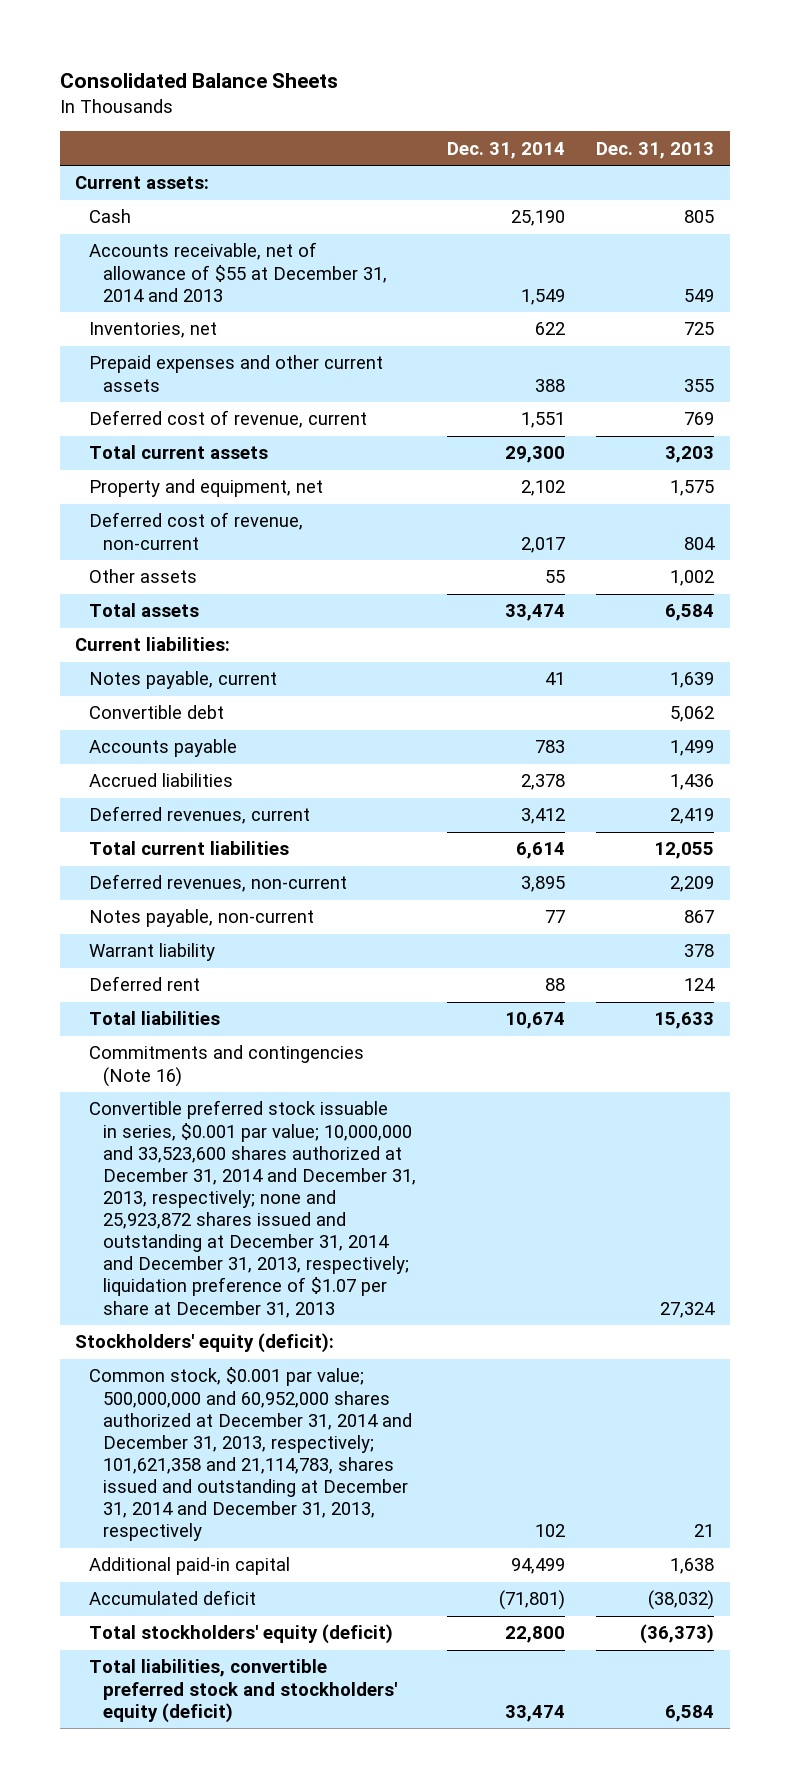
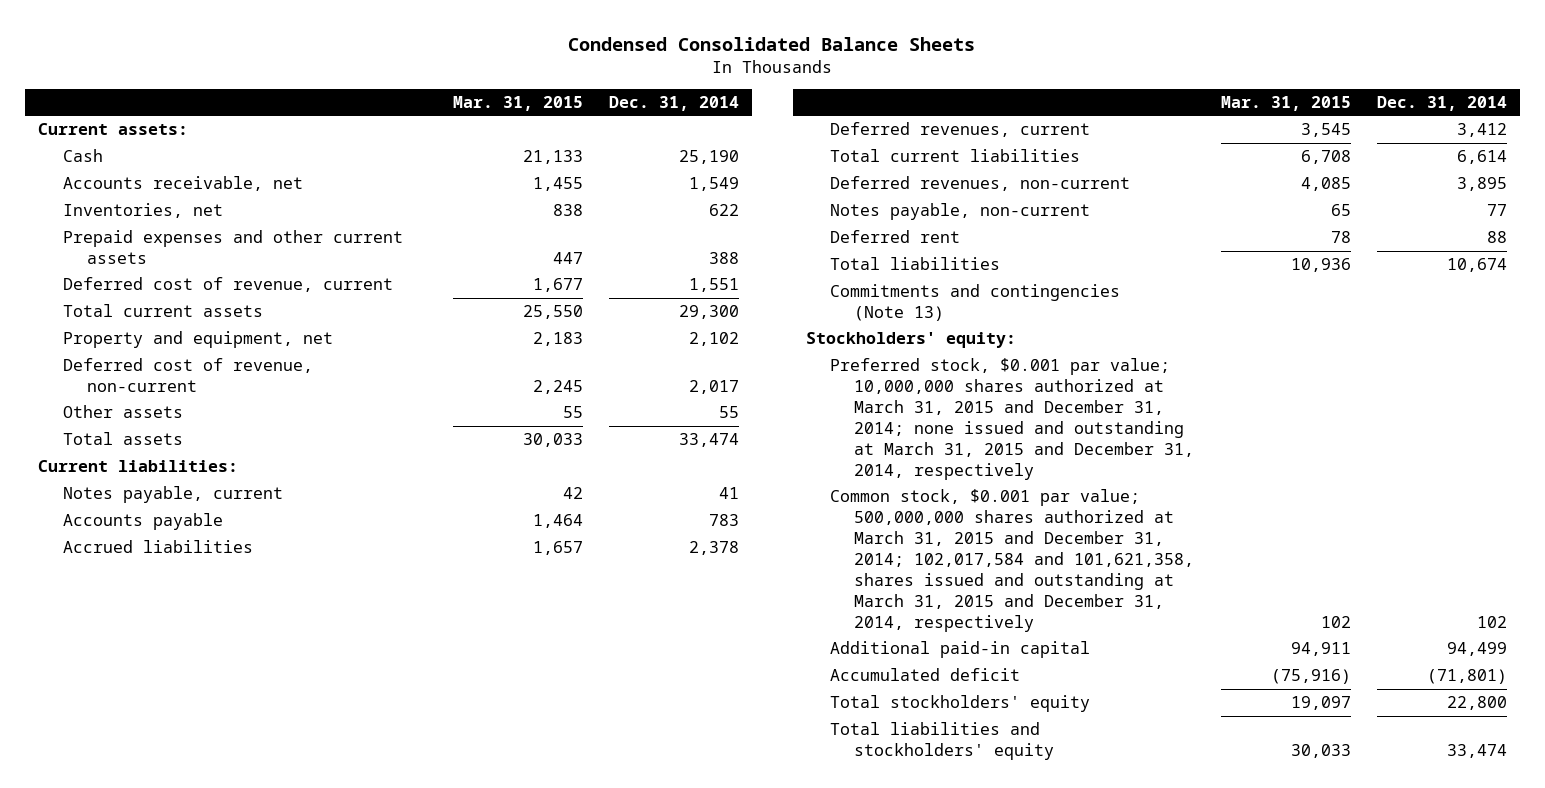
- Consolidated Balance Sheets
+ Condensed Consolidated Balance Sheets
- | Dec. 31, 2014 | Dec. 31, 2013
+ | Mar. 31, 2015 | Dec. 31, 2014
- Accounts receivable, net of allowance of $55 at December 31, 2014 and 2013 | 1,549 | 549
+ Accounts receivable, net | 1,455 | 1,549
- Convertible debt | | 5,062
- Warrant liability | | 378
- Commitments and contingencies (Note 16)
- Convertible preferred stock issuable in series, $0.001 par value; 10,000,000 and 33,523,600 shares authorized at December 31, 2014 and December 31, 2013, respectively; none and 25,923,872 shares issued and outstanding at December 31, 2014 and December 31, 2013, respectively; liquidation preference of $1.07 per share at December 31, 2013 | | 27,324
- Stockholders' equity (deficit):
- Common stock, $0.001 par value; 500,000,000 and 60,952,000 shares authorized at December 31, 2014 and December 31, 2013, respectively; 101,621,358 and 21,114,783, shares issued and outstanding at December 31, 2014 and December 31, 2013, respectively | 102 | 21
+ Commitments and contingencies (Note 13)
+ Stockholders' equity:
+ Preferred stock, $0.001 par value; 10,000,000 shares authorized at March 31, 2015 and December 31, 2014; none issued and outstanding at March 31, 2015 and December 31, 2014, respectively
+ Common stock, $0.001 par value; 500,000,000 shares authorized at March 31, 2015 and December 31, 2014; 102,017,584 and 101,621,358, shares issued and outstanding at March 31, 2015 and December 31, 2014, respectively | 102 | 102
- Total stockholders' equity (deficit) | 22,800 | (36,373)
- Total liabilities, convertible preferred stock and stockholders' equity (deficit) | 33,474 | 6,584
+ Total stockholders' equity | 19,097 | 22,800
+ Total liabilities and stockholders' equity | 30,033 | 33,474

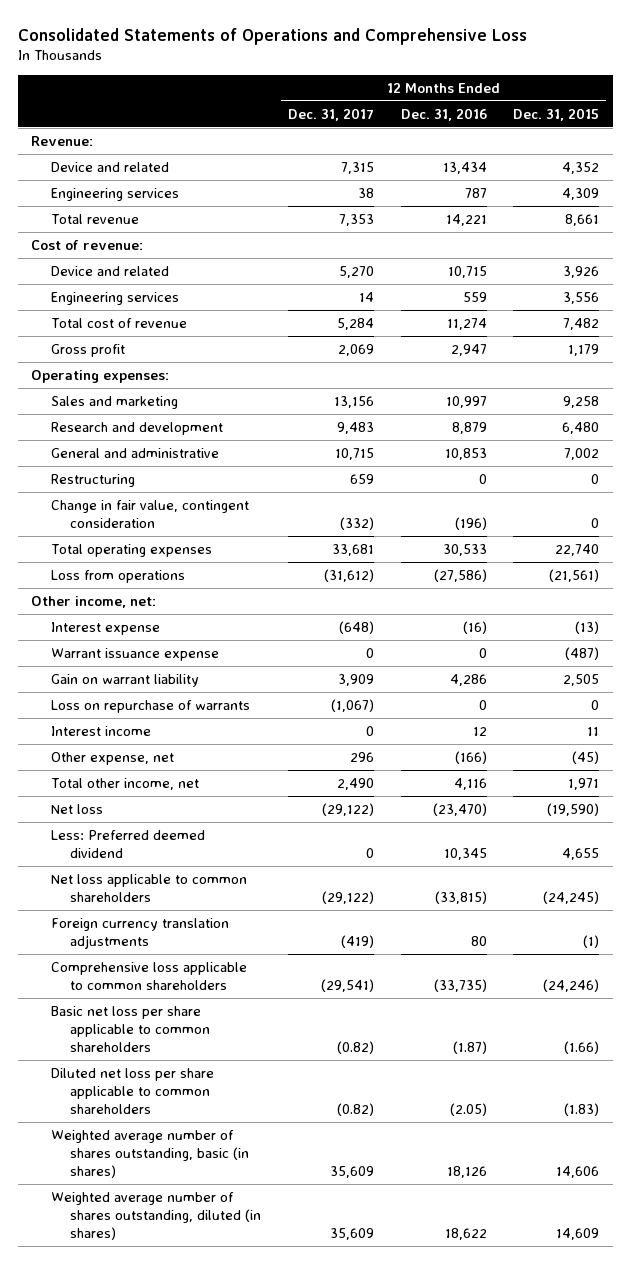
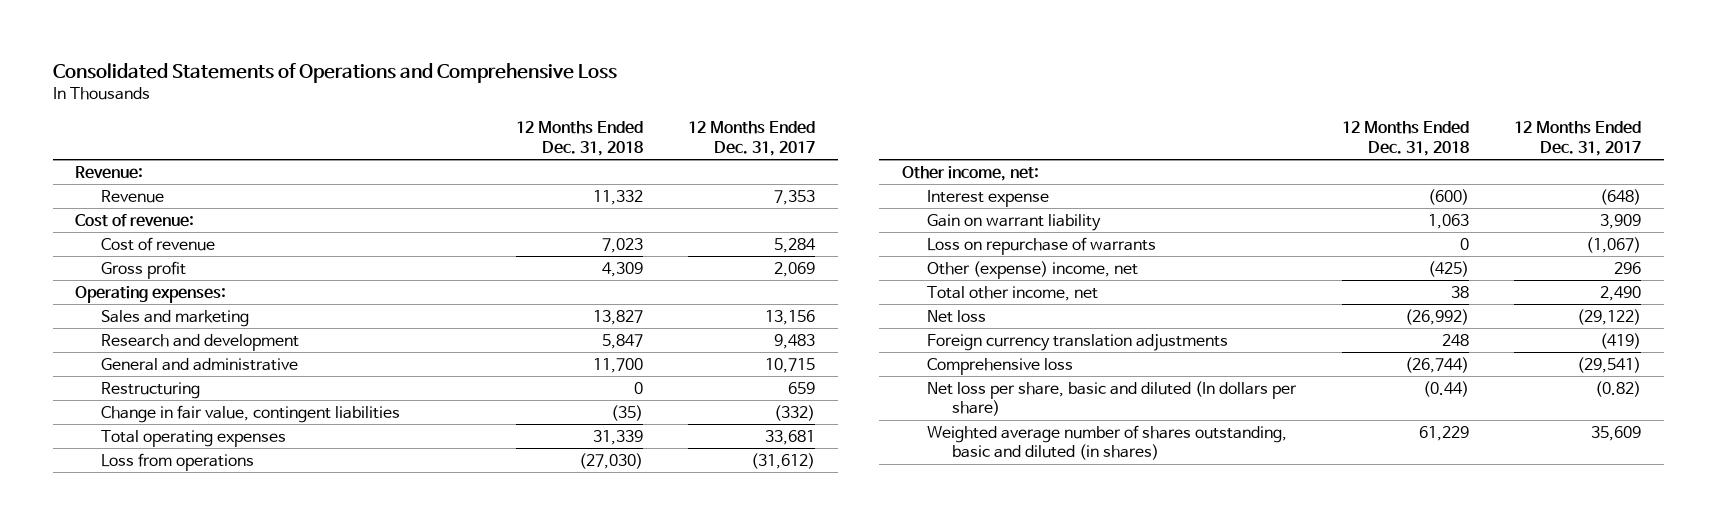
- | 12 Months Ended Dec. 31, 2017 | 12 Months Ended Dec. 31, 2016 | 12 Months Ended Dec. 31, 2015
+ | 12 Months Ended Dec. 31, 2018 | 12 Months Ended Dec. 31, 2017
- Device and related | 7,315 | 13,434 | 4,352
- Engineering services | 38 | 787 | 4,309
- Total revenue | 7,353 | 14,221 | 8,661
+ Revenue | 11,332 | 7,353
- Device and related | 5,270 | 10,715 | 3,926
- Engineering services | 14 | 559 | 3,556
- Total cost of revenue | 5,284 | 11,274 | 7,482
+ Cost of revenue | 7,023 | 5,284
- Change in fair value, contingent consideration | (332) | (196) | 0
+ Change in fair value, contingent liabilities | (35) | (332)
- Warrant issuance expense | 0 | 0 | (487)
- Interest income | 0 | 12 | 11
- Other expense, net | 296 | (166) | (45)
+ Other (expense) income, net | (425) | 296
- Less: Preferred deemed dividend | 0 | 10,345 | 4,655
- Net loss applicable to common shareholders | (29,122) | (33,815) | (24,245)
- Comprehensive loss applicable to common shareholders | (29,541) | (33,735) | (24,246)
- Basic net loss per share applicable to common shareholders | (0.82) | (1.87) | (1.66)
- Diluted net loss per share applicable to common shareholders | (0.82) | (2.05) | (1.83)
- Weighted average number of shares outstanding, basic (in shares) | 35,609 | 18,126 | 14,606
- Weighted average number of shares outstanding, diluted (in shares) | 35,609 | 18,622 | 14,609
+ Comprehensive loss | (26,744) | (29,541)
+ Net loss per share, basic and diluted (In dollars per share) | (0.44) | (0.82)
+ Weighted average number of shares outstanding, basic and diluted (in shares) | 61,229 | 35,609

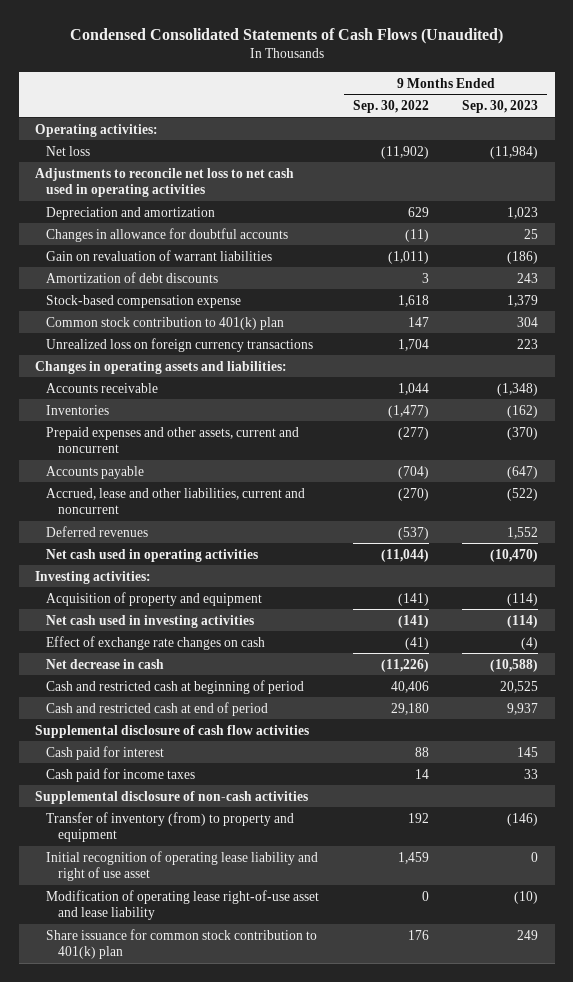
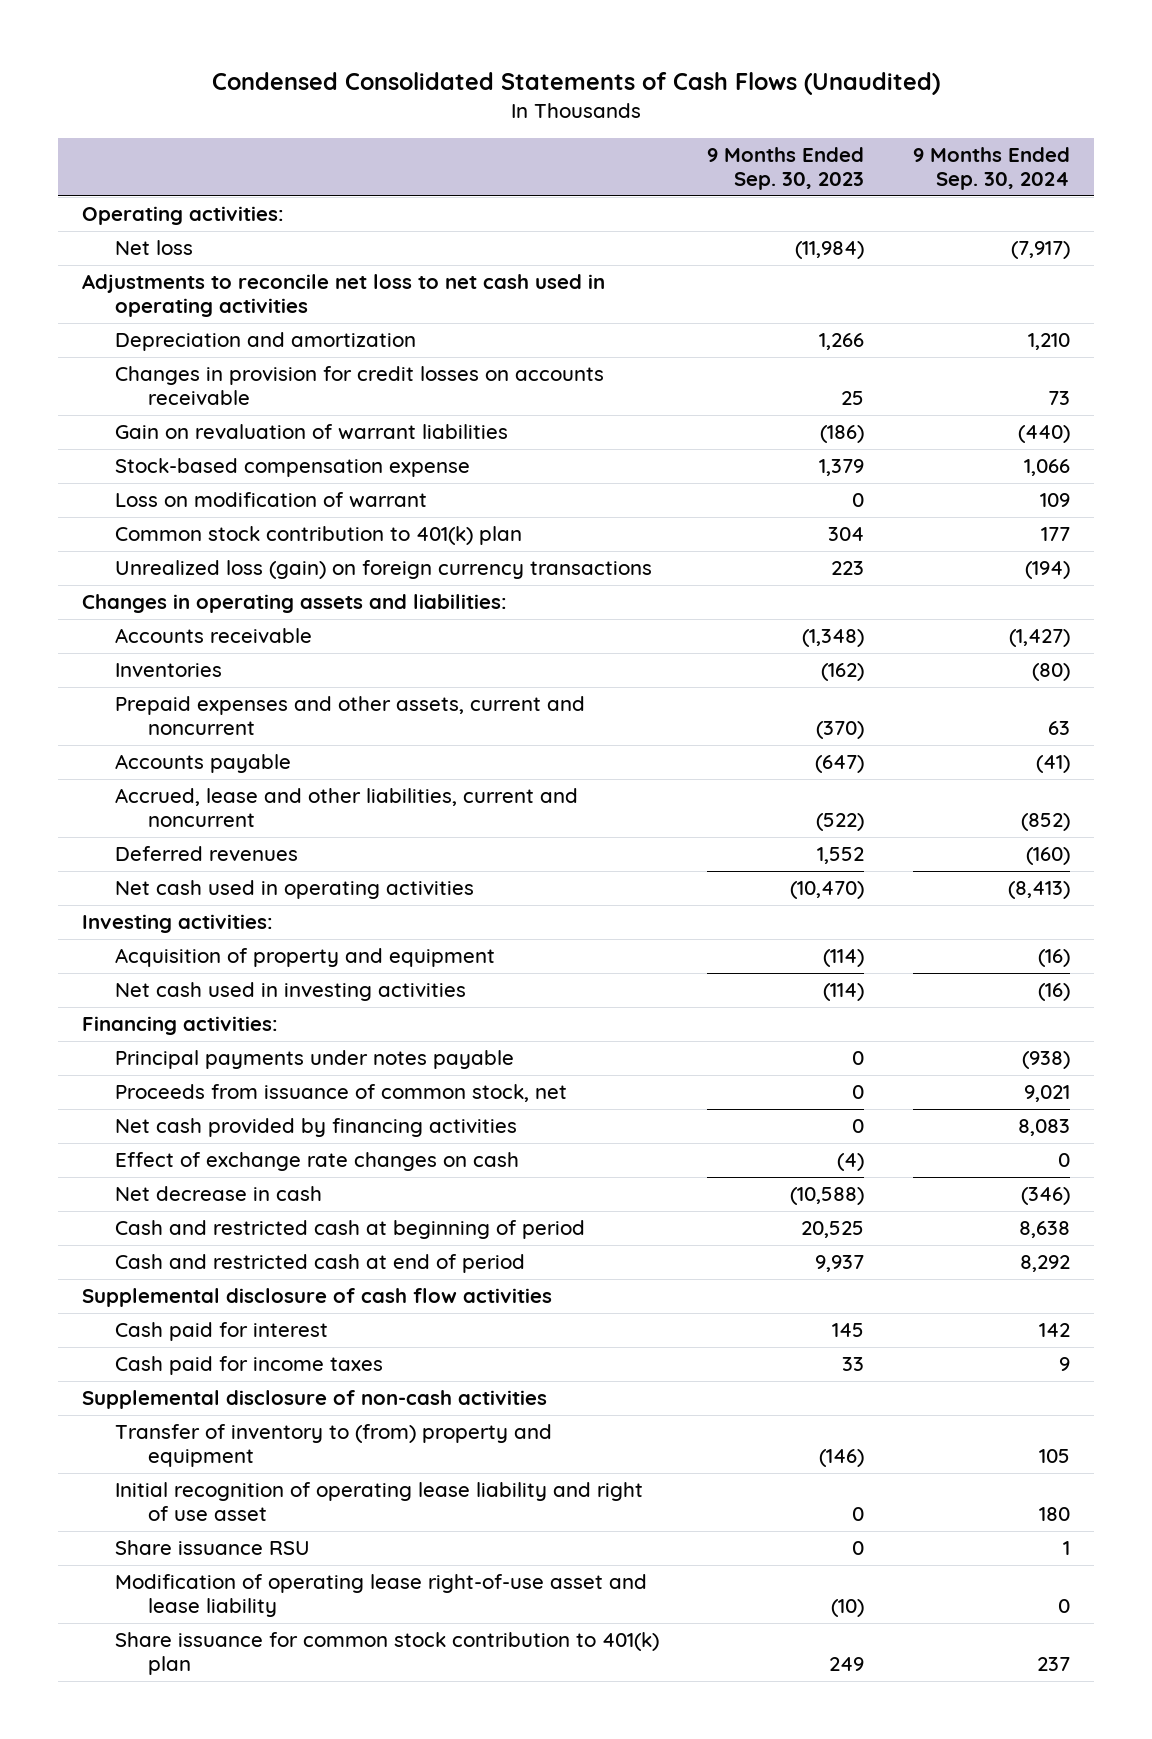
- | 9 Months Ended Sep. 30, 2022 | 9 Months Ended Sep. 30, 2023
+ | 9 Months Ended Sep. 30, 2023 | 9 Months Ended Sep. 30, 2024
- Depreciation and amortization | 629 | 1,023
- Changes in allowance for doubtful accounts | (11) | 25
+ Depreciation and amortization | 1,266 | 1,210
+ Changes in provision for credit losses on accounts receivable | 25 | 73
- Amortization of debt discounts | 3 | 243
+ Loss on modification of warrant | 0 | 109
- Unrealized loss on foreign currency transactions | 1,704 | 223
+ Unrealized loss (gain) on foreign currency transactions | 223 | (194)
+ Financing activities:
+ Principal payments under notes payable | 0 | (938)
+ Proceeds from issuance of common stock, net | 0 | 9,021
+ Net cash provided by financing activities | 0 | 8,083
- Transfer of inventory (from) to property and equipment | 192 | (146)
+ Transfer of inventory to (from) property and equipment | (146) | 105
+ Share issuance RSU | 0 | 1

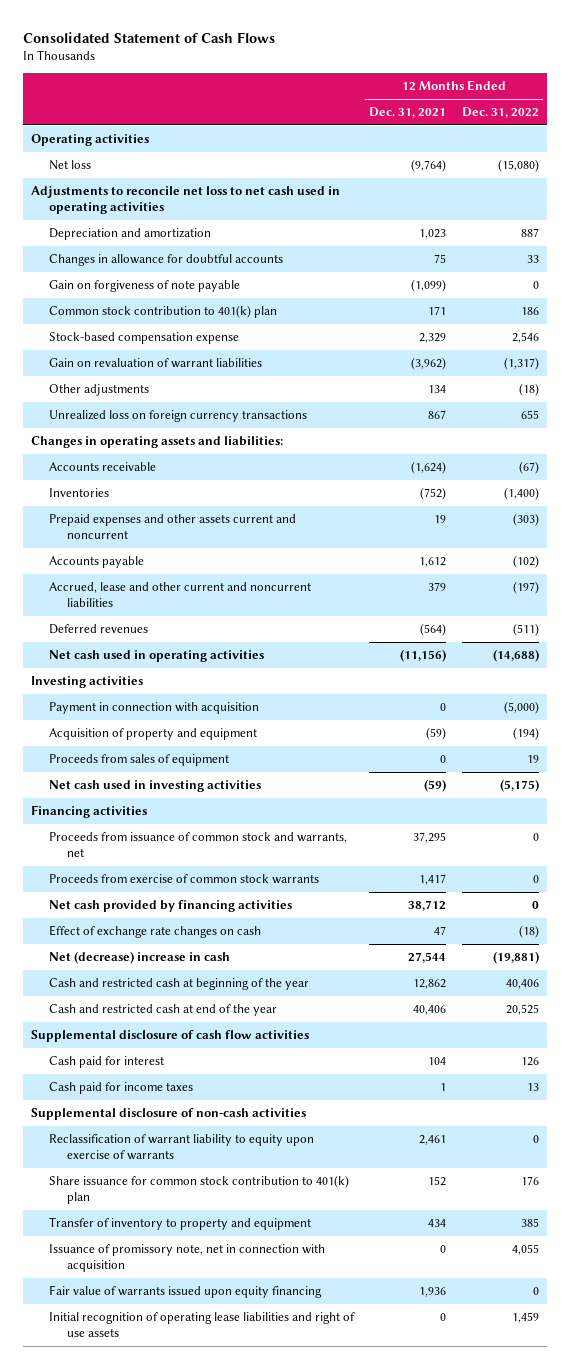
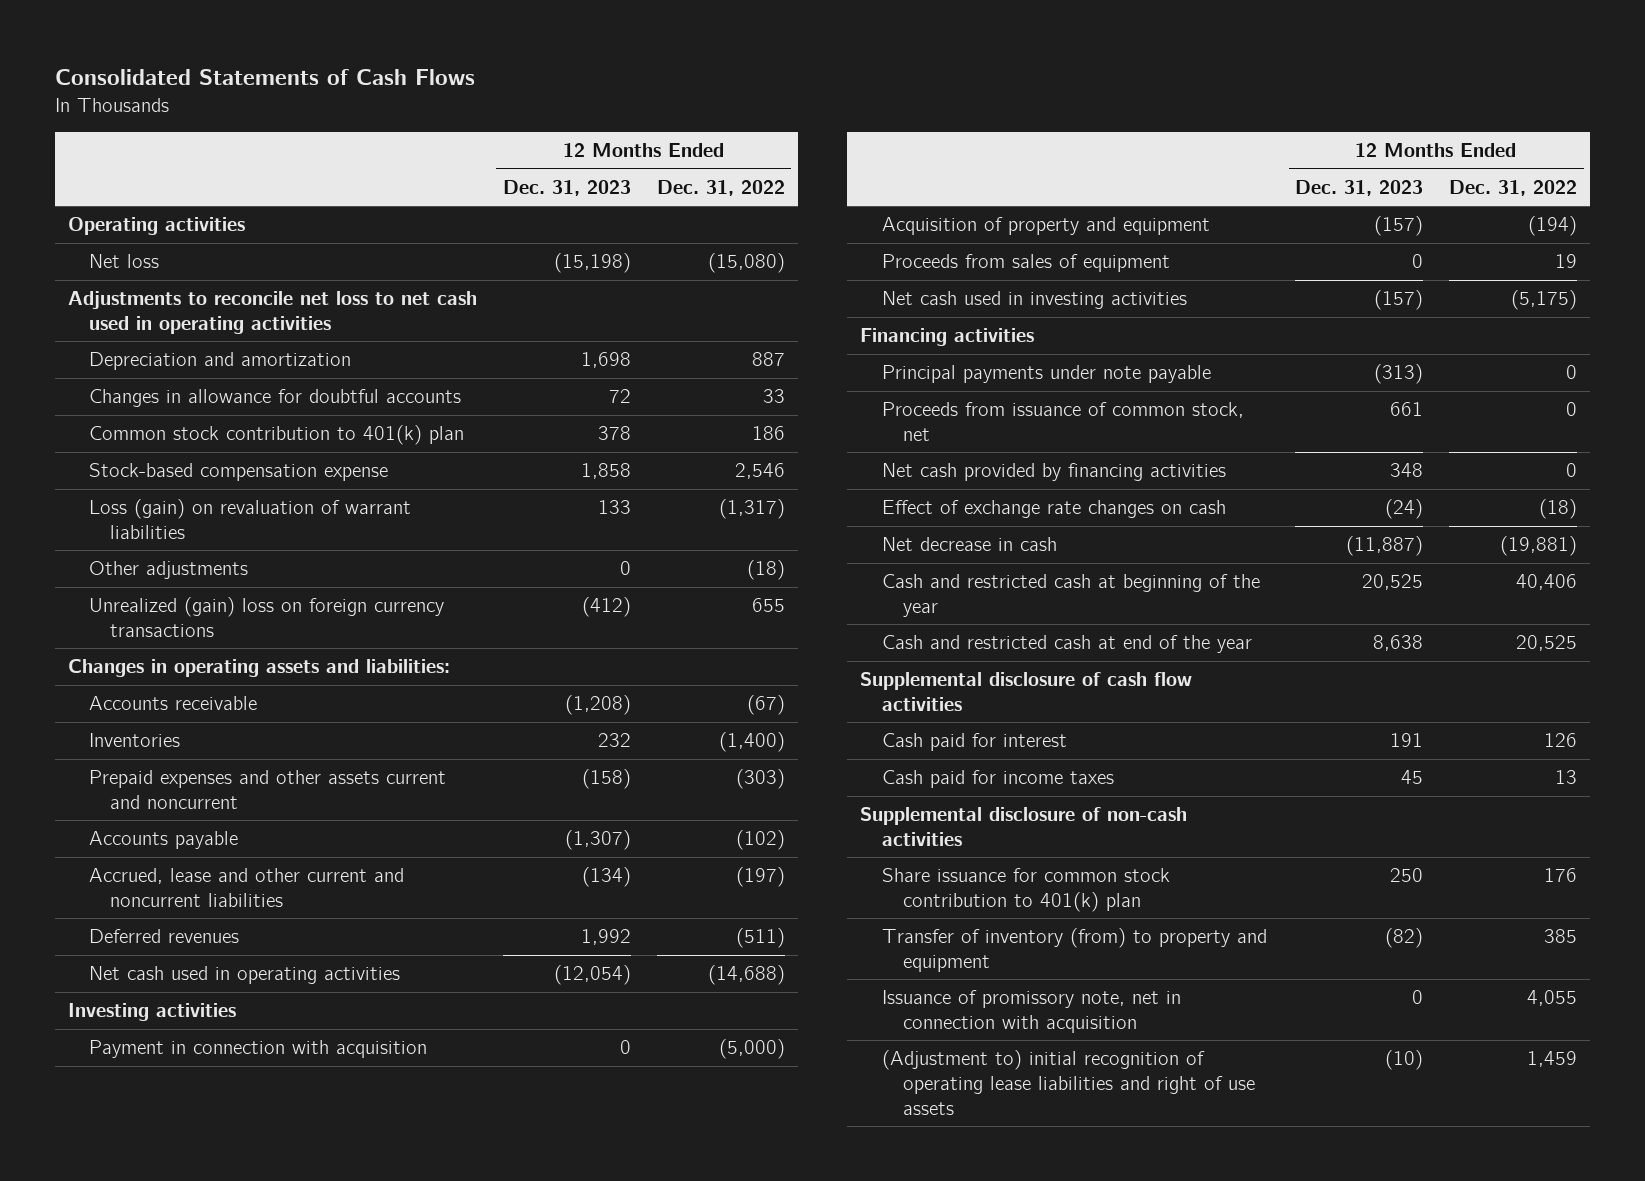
- Consolidated Statement of Cash Flows
+ Consolidated Statements of Cash Flows
- | 12 Months Ended Dec. 31, 2021 | 12 Months Ended Dec. 31, 2022
+ | 12 Months Ended Dec. 31, 2023 | 12 Months Ended Dec. 31, 2022
- Gain on forgiveness of note payable | (1,099) | 0
- Gain on revaluation of warrant liabilities | (3,962) | (1,317)
+ Loss (gain) on revaluation of warrant liabilities | 133 | (1,317)
- Unrealized loss on foreign currency transactions | 867 | 655
+ Unrealized (gain) loss on foreign currency transactions | (412) | 655
- Proceeds from issuance of common stock and warrants, net | 37,295 | 0
- Proceeds from exercise of common stock warrants | 1,417 | 0
+ Principal payments under note payable | (313) | 0
+ Proceeds from issuance of common stock, net | 661 | 0
- Net (decrease) increase in cash | 27,544 | (19,881)
+ Net decrease in cash | (11,887) | (19,881)
- Reclassification of warrant liability to equity upon exercise of warrants | 2,461 | 0
- Transfer of inventory to property and equipment | 434 | 385
+ Transfer of inventory (from) to property and equipment | (82) | 385
- Fair value of warrants issued upon equity financing | 1,936 | 0
- Initial recognition of operating lease liabilities and right of use assets | 0 | 1,459
+ (Adjustment to) initial recognition of operating lease liabilities and right of use assets | (10) | 1,459

